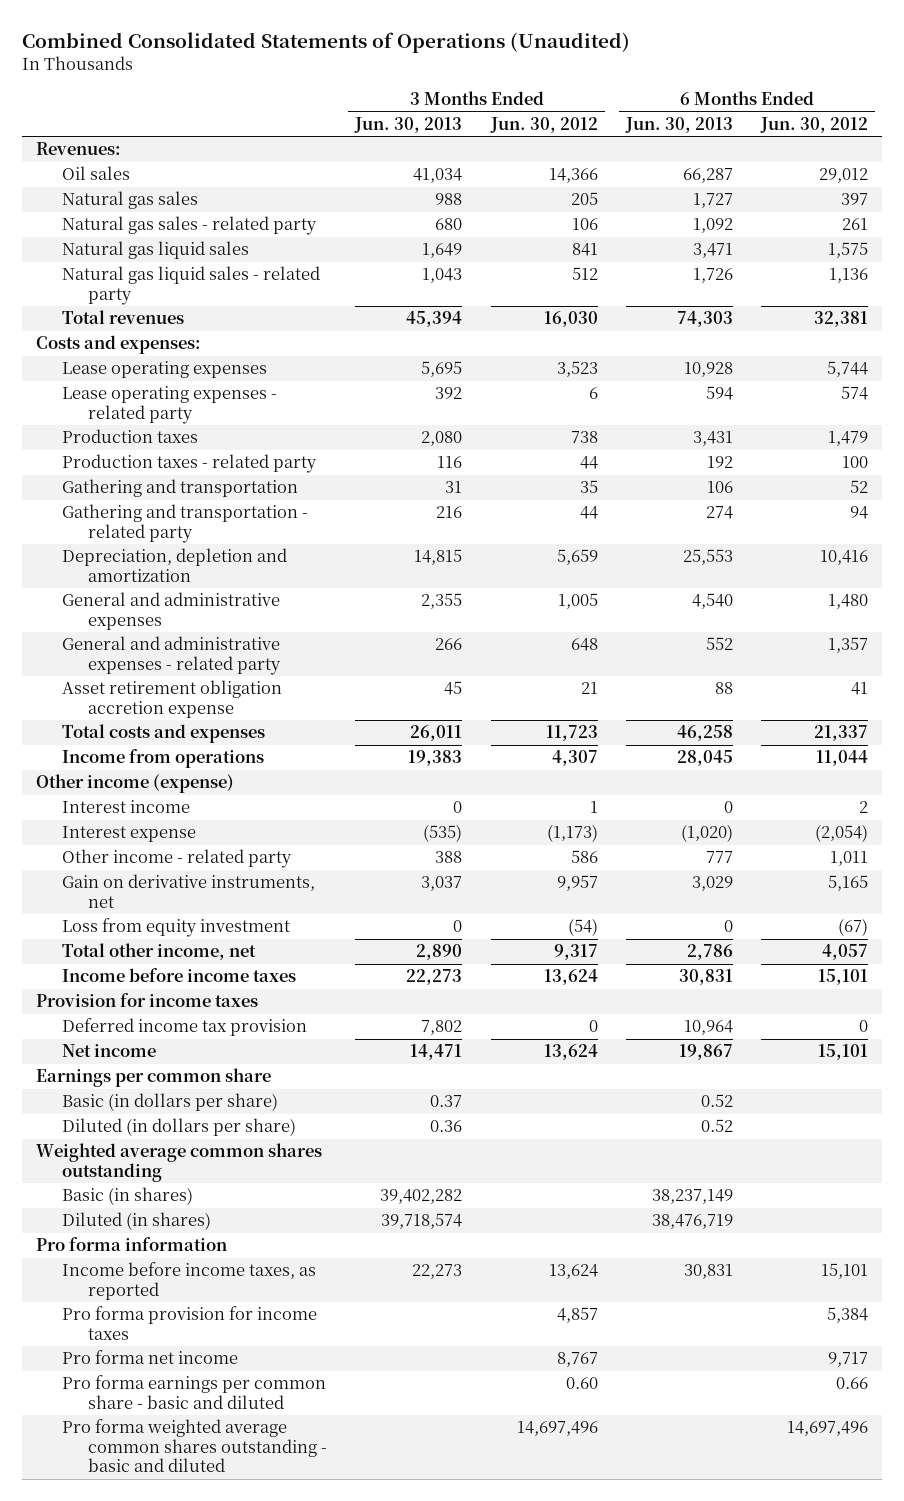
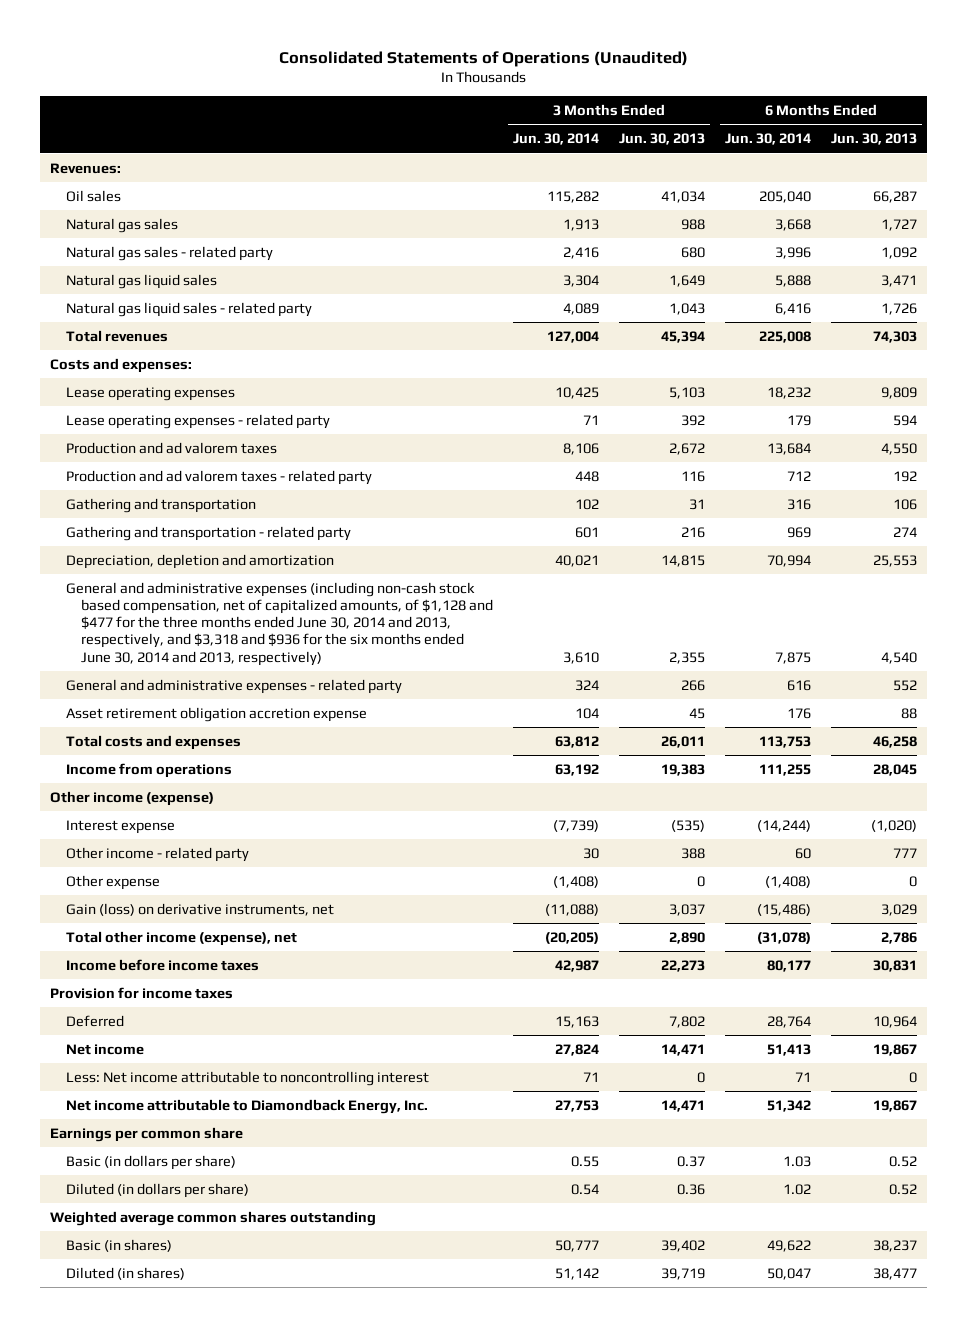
- Combined Consolidated Statements of Operations (Unaudited)
+ Consolidated Statements of Operations (Unaudited)
- | 3 Months Ended Jun. 30, 2013 | 3 Months Ended Jun. 30, 2012 | 6 Months Ended Jun. 30, 2013 | 6 Months Ended Jun. 30, 2012
+ | 3 Months Ended Jun. 30, 2014 | 3 Months Ended Jun. 30, 2013 | 6 Months Ended Jun. 30, 2014 | 6 Months Ended Jun. 30, 2013
- Lease operating expenses | 5,695 | 3,523 | 10,928 | 5,744
+ Lease operating expenses | 10,425 | 5,103 | 18,232 | 9,809
- Production taxes | 2,080 | 738 | 3,431 | 1,479
- Production taxes - related party | 116 | 44 | 192 | 100
+ Production and ad valorem taxes | 8,106 | 2,672 | 13,684 | 4,550
+ Production and ad valorem taxes - related party | 448 | 116 | 712 | 192
- General and administrative expenses | 2,355 | 1,005 | 4,540 | 1,480
+ General and administrative expenses (including non-cash stock based compensation, net of capitalized amounts, of $1,128 and $477 for the three months ended June 30, 2014 and 2013, respectively, and $3,318 and $936 for the six months ended June 30, 2014 and 2013, respectively) | 3,610 | 2,355 | 7,875 | 4,540
- Interest income | 0 | 1 | 0 | 2
- Gain on derivative instruments, net | 3,037 | 9,957 | 3,029 | 5,165
- Loss from equity investment | 0 | (54) | 0 | (67)
- Total other income, net | 2,890 | 9,317 | 2,786 | 4,057
+ Other expense | (1,408) | 0 | (1,408) | 0
+ Gain (loss) on derivative instruments, net | (11,088) | 3,037 | (15,486) | 3,029
+ Total other income (expense), net | (20,205) | 2,890 | (31,078) | 2,786
- Deferred income tax provision | 7,802 | 0 | 10,964 | 0
+ Deferred | 15,163 | 7,802 | 28,764 | 10,964
+ Less: Net income attributable to noncontrolling interest | 71 | 0 | 71 | 0
+ Net income attributable to Diamondback Energy, Inc. | 27,753 | 14,471 | 51,342 | 19,867
- Basic (in shares) | 39,402,282 | | 38,237,149 |
- Diluted (in shares) | 39,718,574 | | 38,476,719 |
- Pro forma information
- Income before income taxes, as reported | 22,273 | 13,624 | 30,831 | 15,101
- Pro forma provision for income taxes | | 4,857 | | 5,384
- Pro forma net income | | 8,767 | | 9,717
- Pro forma earnings per common share - basic and diluted | | 0.60 | | 0.66
- Pro forma weighted average common shares outstanding - basic and diluted | | 14,697,496 | | 14,697,496
+ Basic (in shares) | 50,777 | 39,402 | 49,622 | 38,237
+ Diluted (in shares) | 51,142 | 39,719 | 50,047 | 38,477

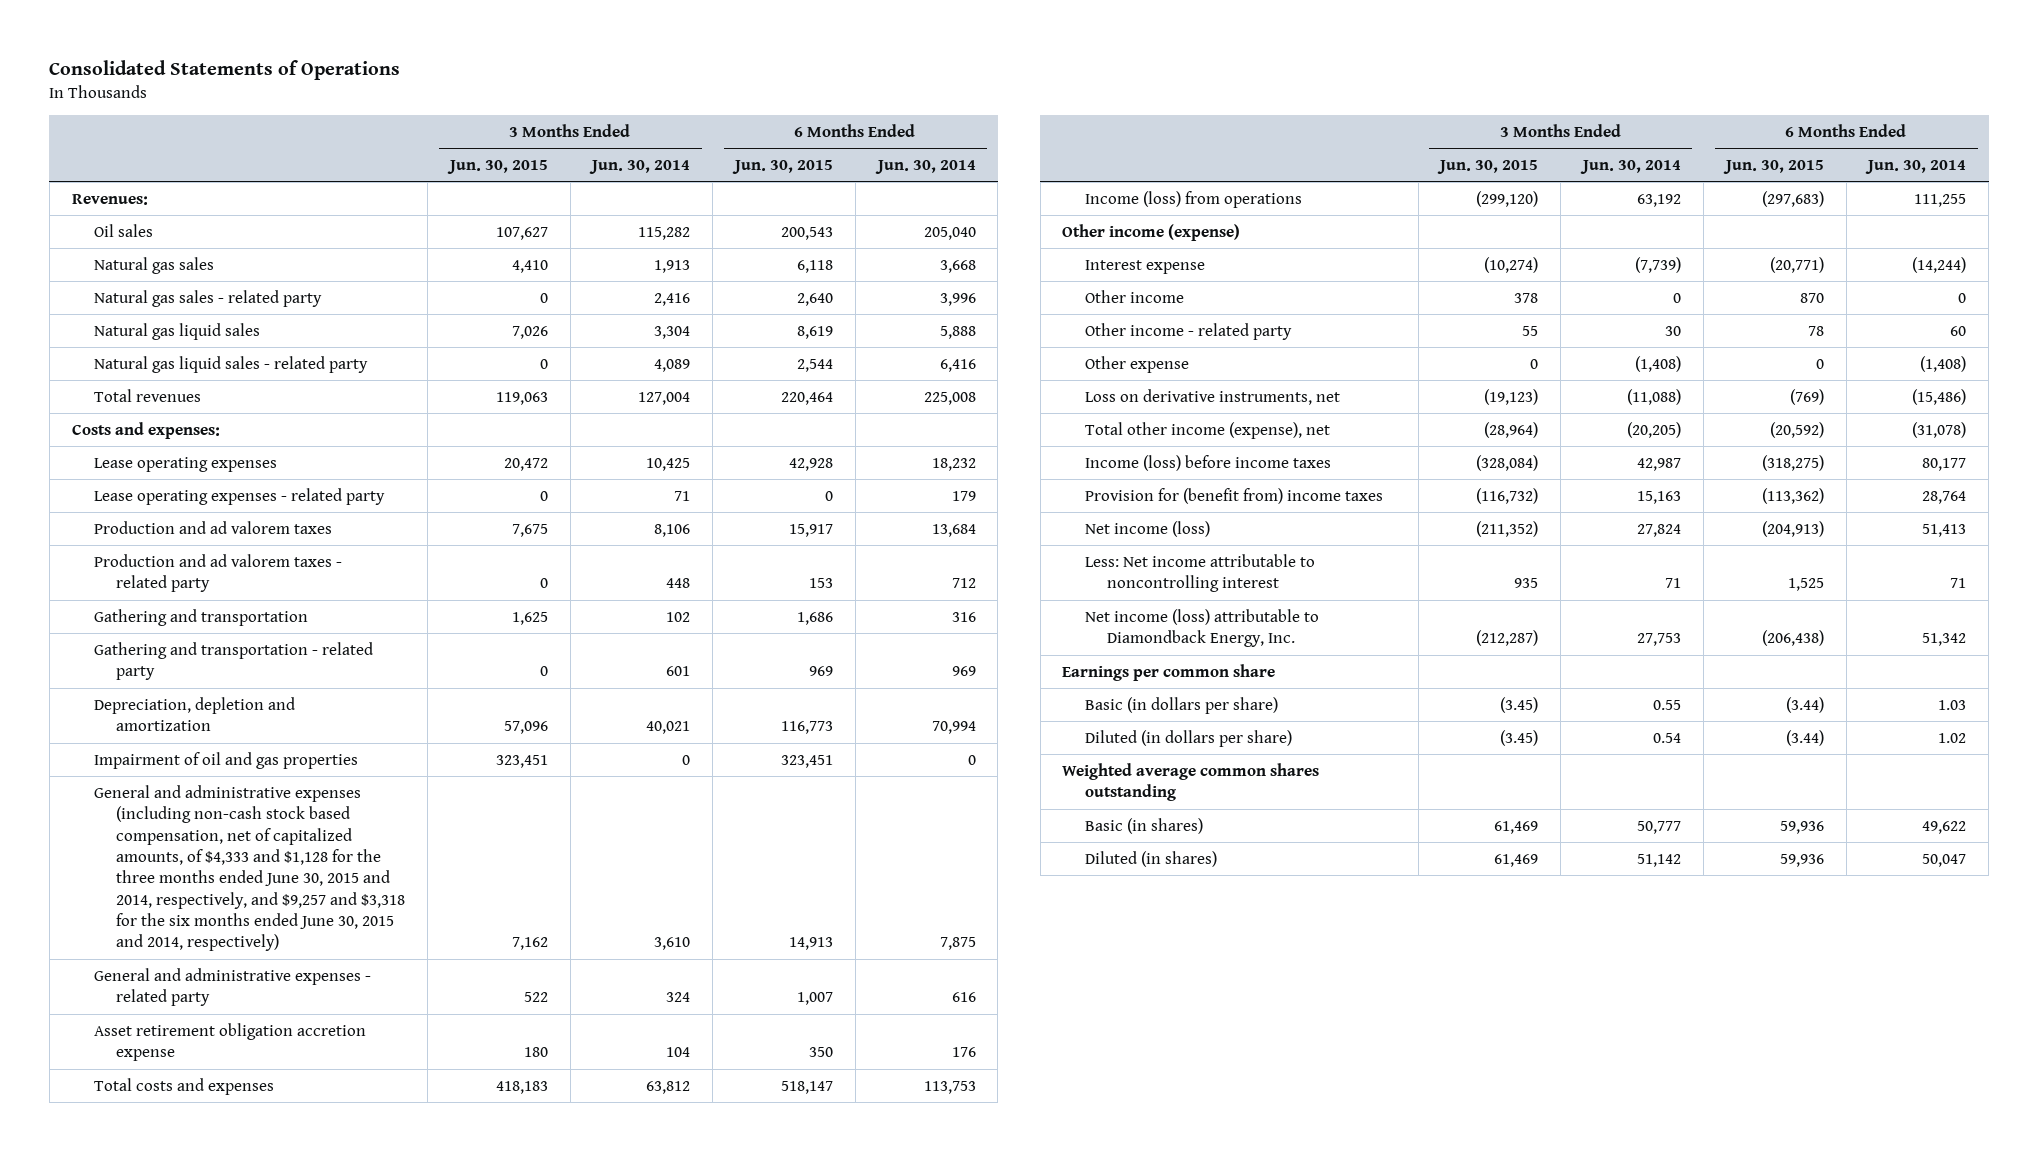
- Consolidated Statements of Operations (Unaudited)
+ Consolidated Statements of Operations
- | 3 Months Ended Jun. 30, 2014 | 3 Months Ended Jun. 30, 2013 | 6 Months Ended Jun. 30, 2014 | 6 Months Ended Jun. 30, 2013
+ | 3 Months Ended Jun. 30, 2015 | 3 Months Ended Jun. 30, 2014 | 6 Months Ended Jun. 30, 2015 | 6 Months Ended Jun. 30, 2014
- General and administrative expenses (including non-cash stock based compensation, net of capitalized amounts, of $1,128 and $477 for the three months ended June 30, 2014 and 2013, respectively, and $3,318 and $936 for the six months ended June 30, 2014 and 2013, respectively) | 3,610 | 2,355 | 7,875 | 4,540
+ Impairment of oil and gas properties | 323,451 | 0 | 323,451 | 0
+ General and administrative expenses (including non-cash stock based compensation, net of capitalized amounts, of $4,333 and $1,128 for the three months ended June 30, 2015 and 2014, respectively, and $9,257 and $3,318 for the six months ended June 30, 2015 and 2014, respectively) | 7,162 | 3,610 | 14,913 | 7,875
- Income from operations | 63,192 | 19,383 | 111,255 | 28,045
+ Income (loss) from operations | (299,120) | 63,192 | (297,683) | 111,255
+ Other income | 378 | 0 | 870 | 0
- Gain (loss) on derivative instruments, net | (11,088) | 3,037 | (15,486) | 3,029
+ Loss on derivative instruments, net | (19,123) | (11,088) | (769) | (15,486)
- Income before income taxes | 42,987 | 22,273 | 80,177 | 30,831
- Provision for income taxes
- Deferred | 15,163 | 7,802 | 28,764 | 10,964
- Net income | 27,824 | 14,471 | 51,413 | 19,867
+ Income (loss) before income taxes | (328,084) | 42,987 | (318,275) | 80,177
+ Provision for (benefit from) income taxes | (116,732) | 15,163 | (113,362) | 28,764
+ Net income (loss) | (211,352) | 27,824 | (204,913) | 51,413
- Net income attributable to Diamondback Energy, Inc. | 27,753 | 14,471 | 51,342 | 19,867
+ Net income (loss) attributable to Diamondback Energy, Inc. | (212,287) | 27,753 | (206,438) | 51,342

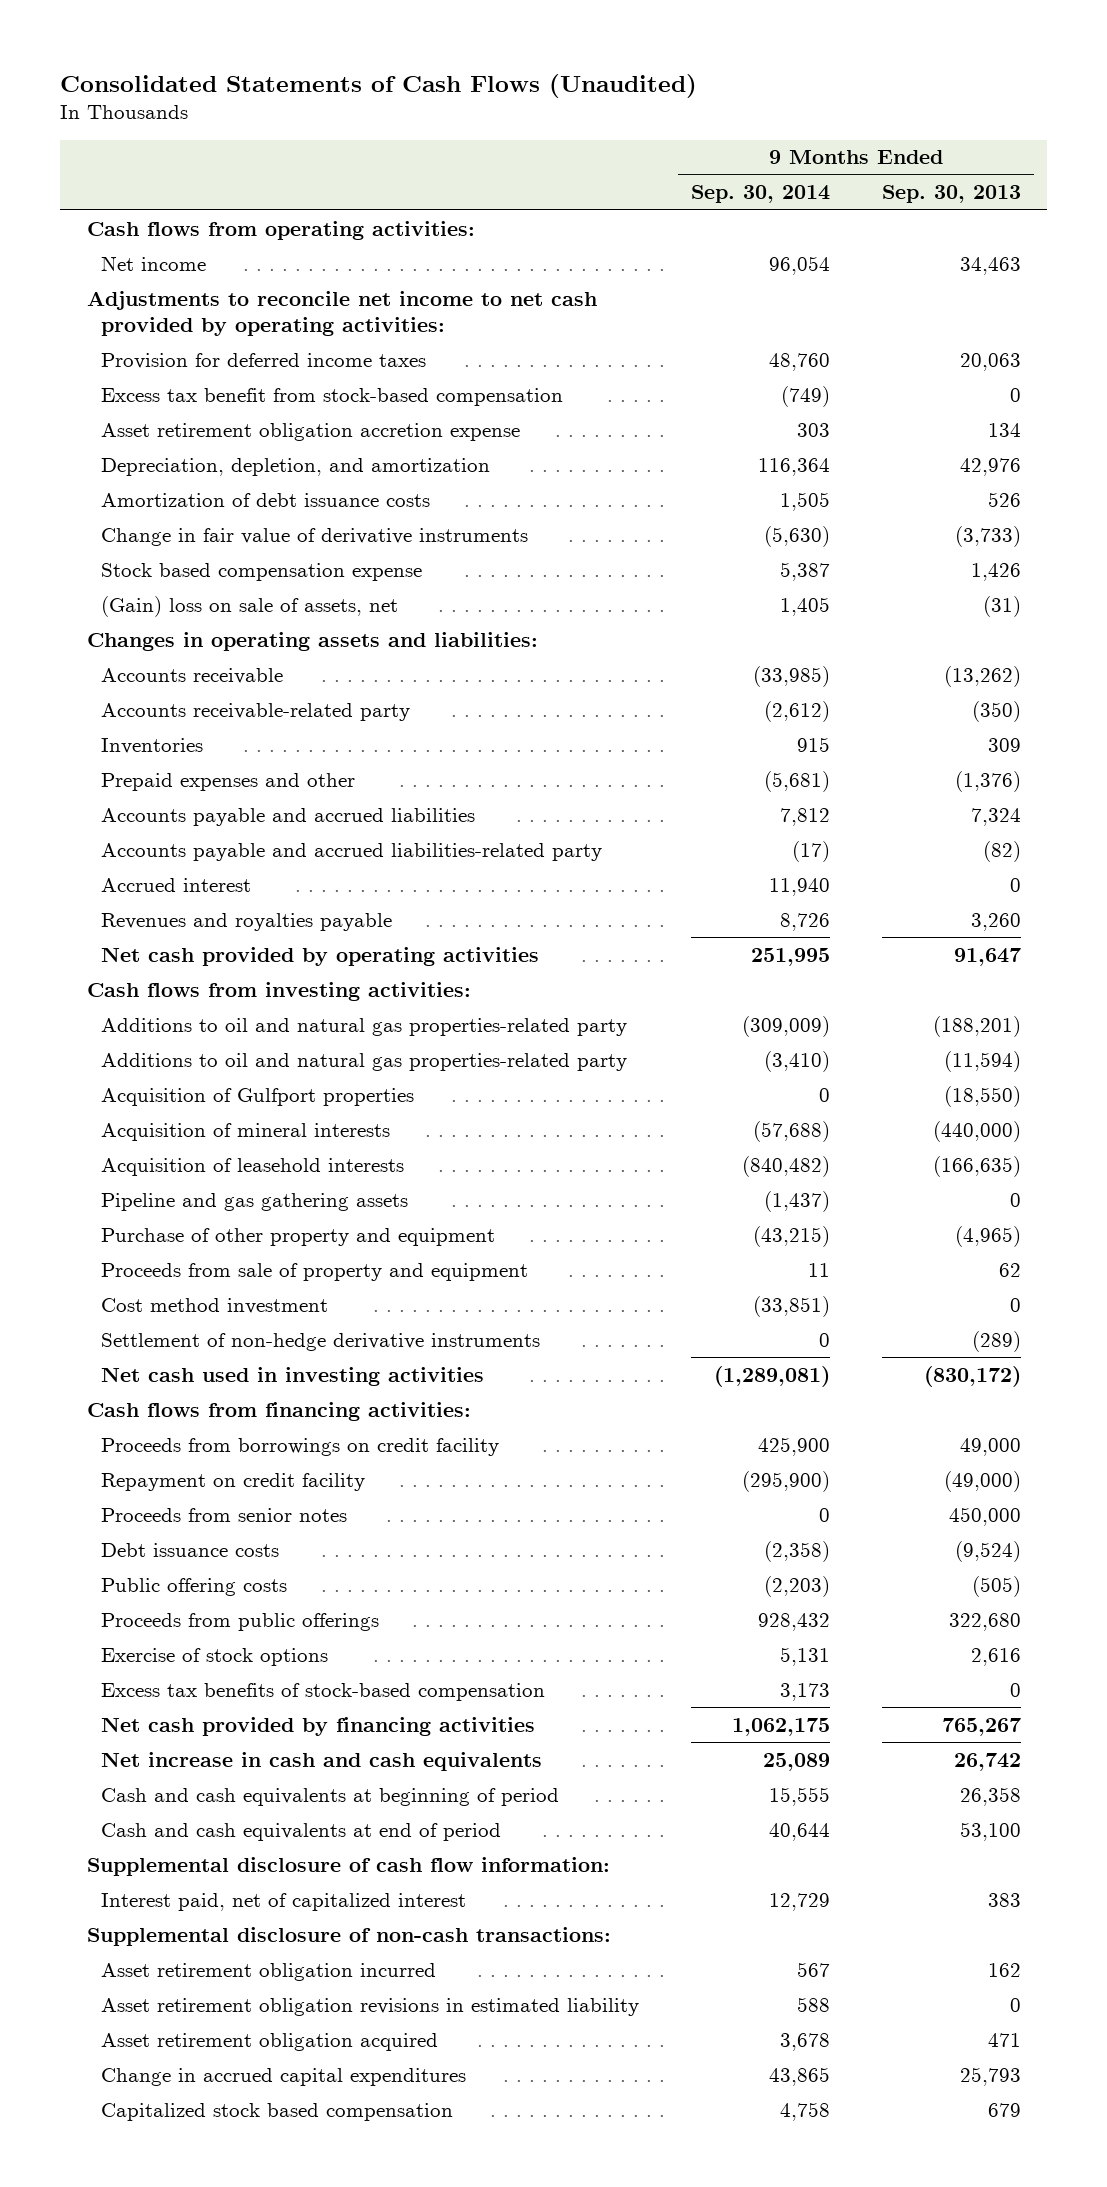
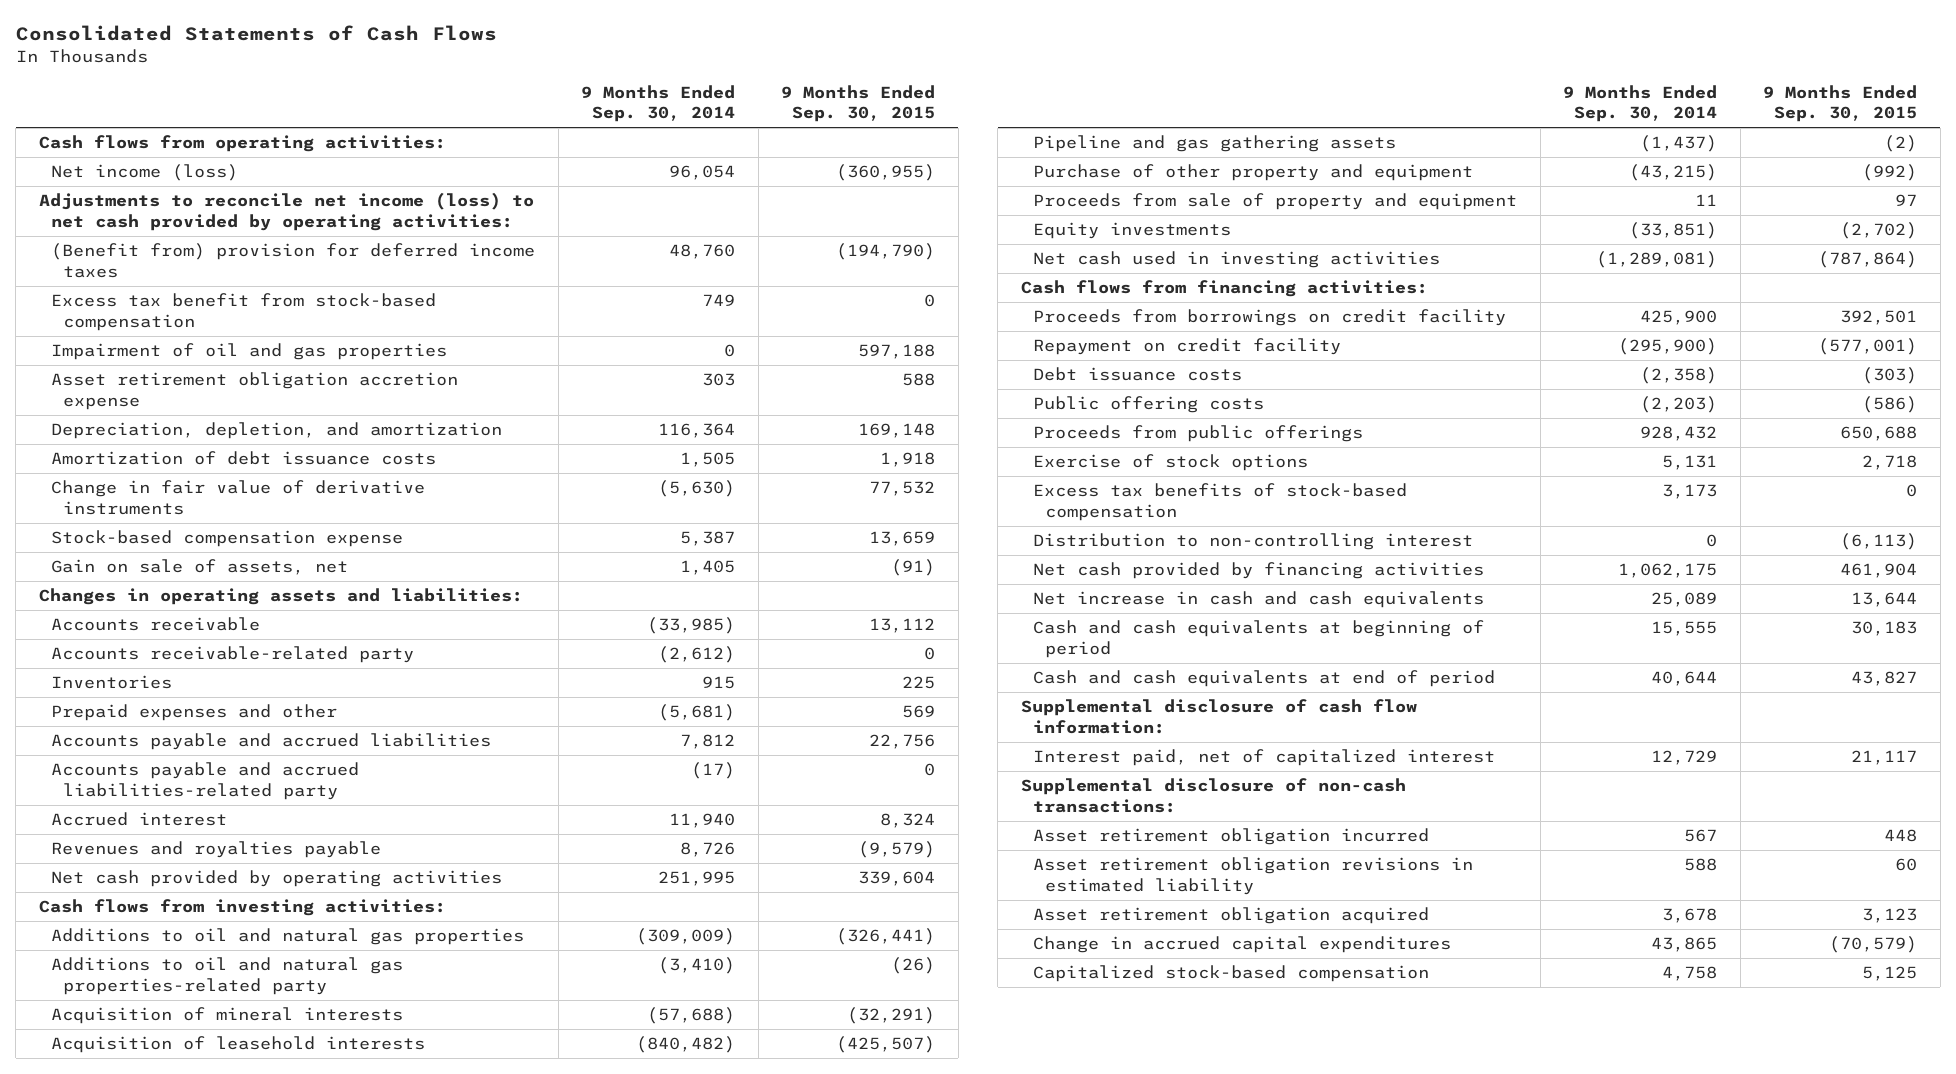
- Consolidated Statements of Cash Flows (Unaudited)
+ Consolidated Statements of Cash Flows
- | 9 Months Ended Sep. 30, 2014 | 9 Months Ended Sep. 30, 2013
+ | 9 Months Ended Sep. 30, 2014 | 9 Months Ended Sep. 30, 2015
- Net income | 96,054 | 34,463
- Adjustments to reconcile net income to net cash provided by operating activities:
- Provision for deferred income taxes | 48,760 | 20,063
- Excess tax benefit from stock-based compensation | (749) | 0
+ Net income (loss) | 96,054 | (360,955)
+ Adjustments to reconcile net income (loss) to net cash provided by operating activities:
+ (Benefit from) provision for deferred income taxes | 48,760 | (194,790)
+ Excess tax benefit from stock-based compensation | 749 | 0
+ Impairment of oil and gas properties | 0 | 597,188
- Stock based compensation expense | 5,387 | 1,426
- (Gain) loss on sale of assets, net | 1,405 | (31)
+ Stock-based compensation expense | 5,387 | 13,659
+ Gain on sale of assets, net | 1,405 | (91)
- Additions to oil and natural gas properties-related party | (309,009) | (188,201)
+ Additions to oil and natural gas properties | (309,009) | (326,441)
- Acquisition of Gulfport properties | 0 | (18,550)
- Cost method investment | (33,851) | 0
- Settlement of non-hedge derivative instruments | 0 | (289)
+ Equity investments | (33,851) | (2,702)
- Proceeds from senior notes | 0 | 450,000
+ Distribution to non-controlling interest | 0 | (6,113)
- Capitalized stock based compensation | 4,758 | 679
+ Capitalized stock-based compensation | 4,758 | 5,125

